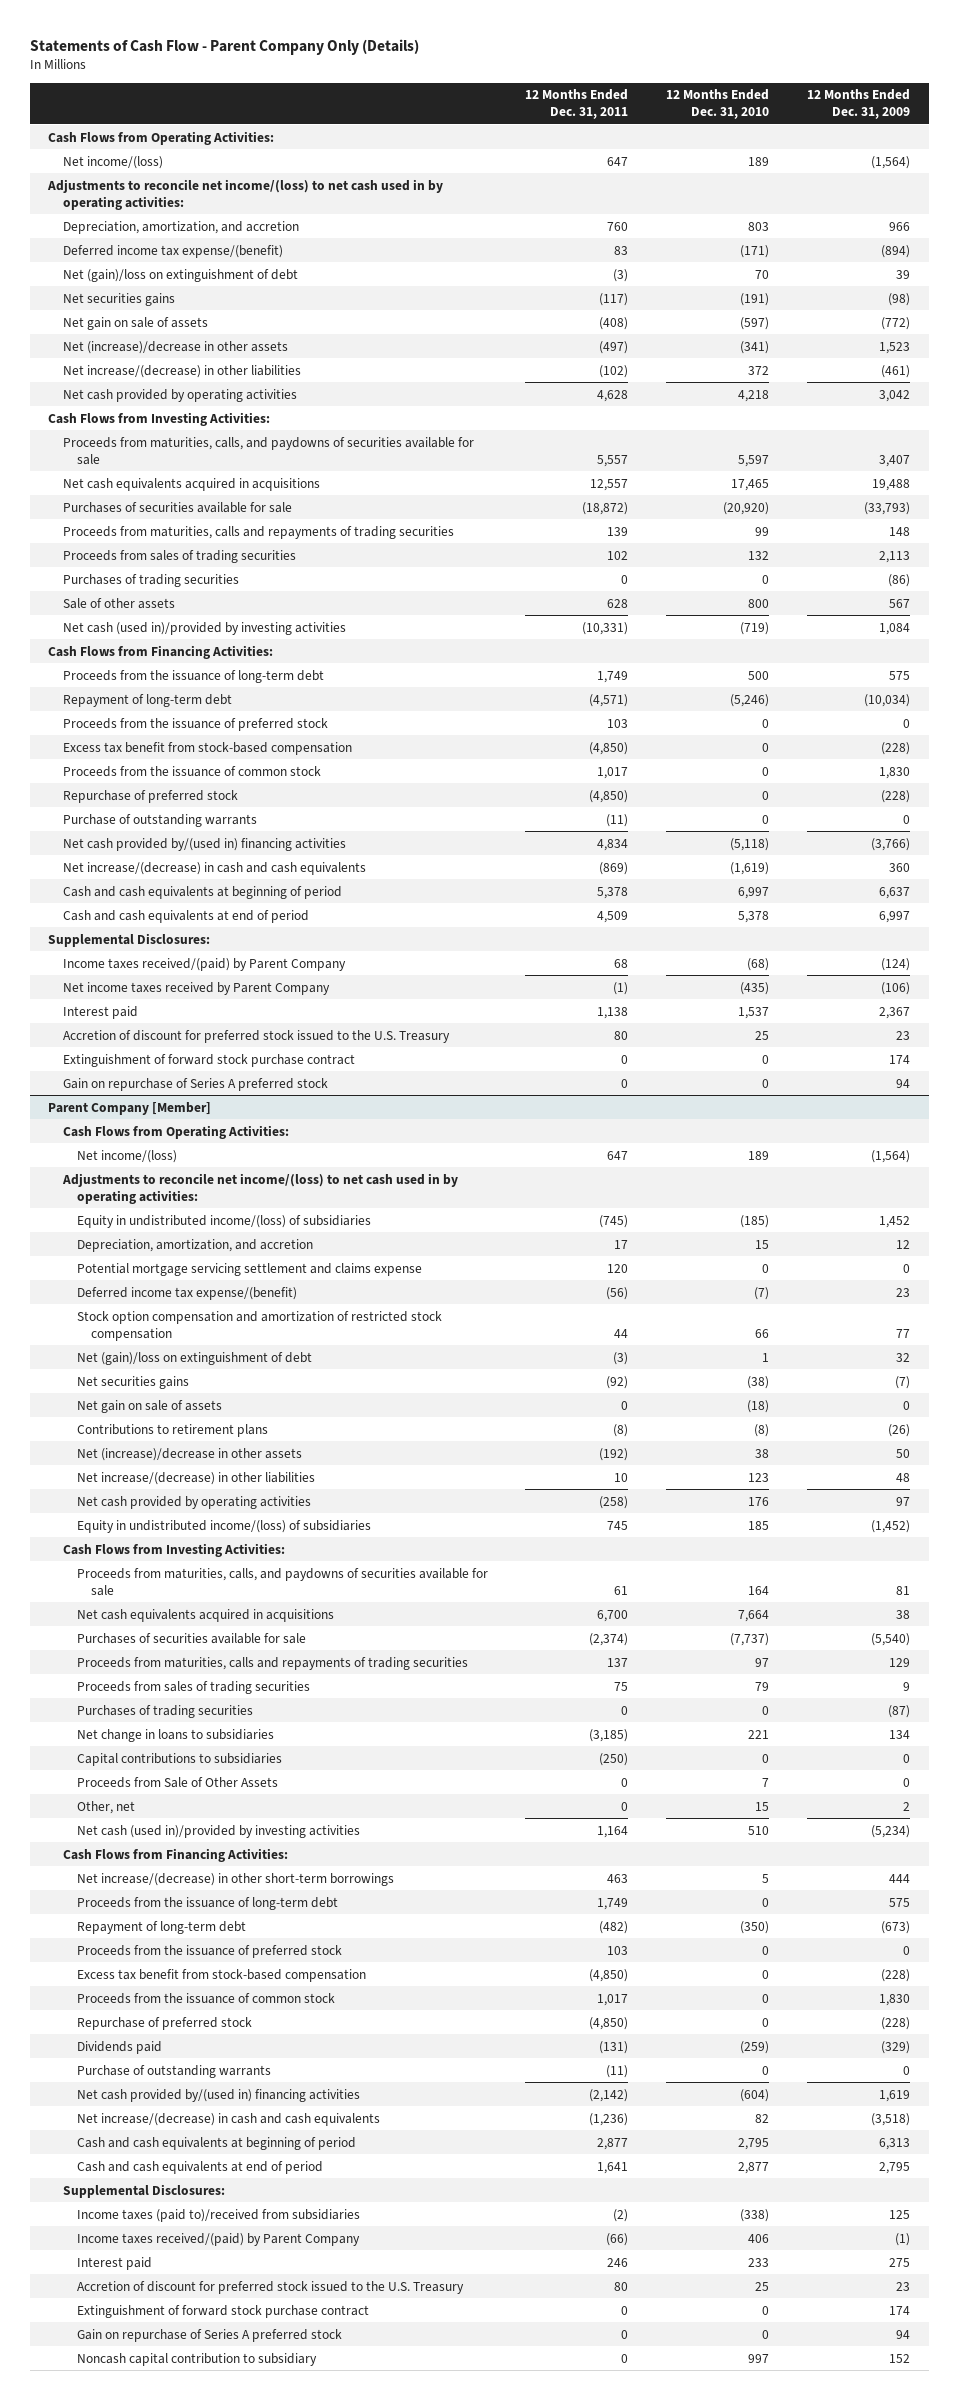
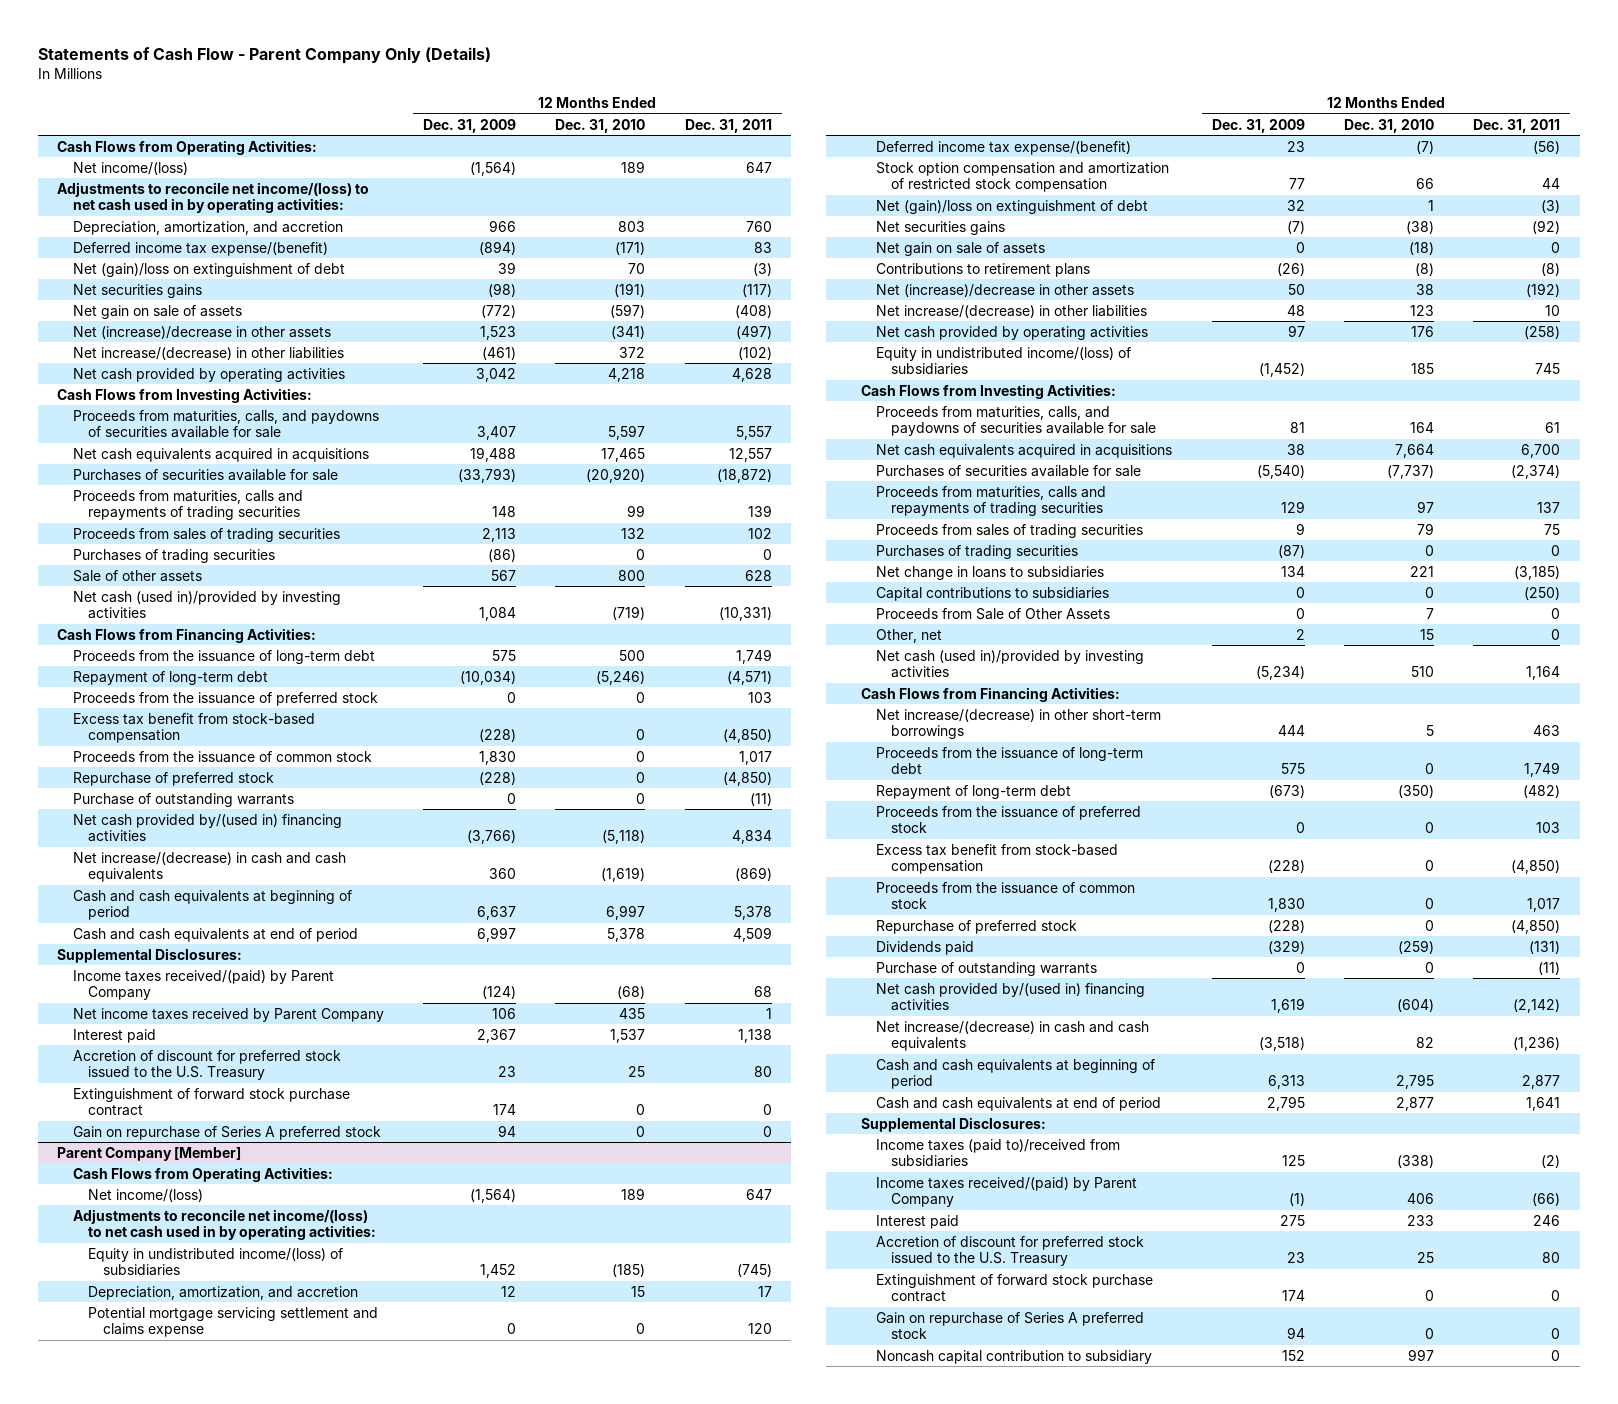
- | 12 Months Ended Dec. 31, 2011 | 12 Months Ended Dec. 31, 2010 | 12 Months Ended Dec. 31, 2009
+ | 12 Months Ended Dec. 31, 2009 | 12 Months Ended Dec. 31, 2010 | 12 Months Ended Dec. 31, 2011
- Net income taxes received by Parent Company | (1) | (435) | (106)
+ Net income taxes received by Parent Company | 106 | 435 | 1

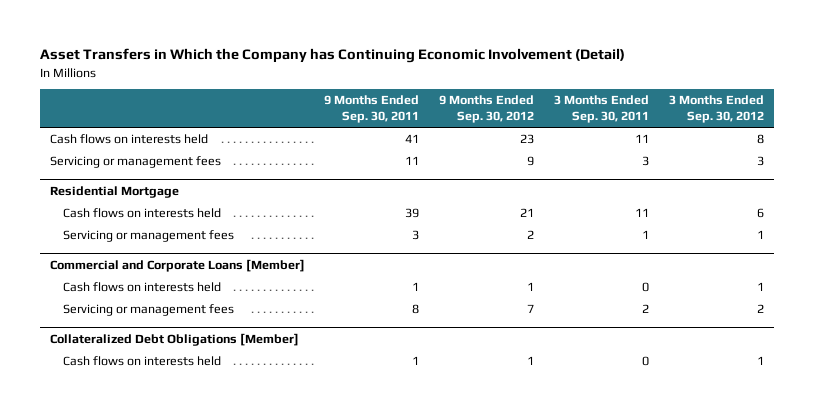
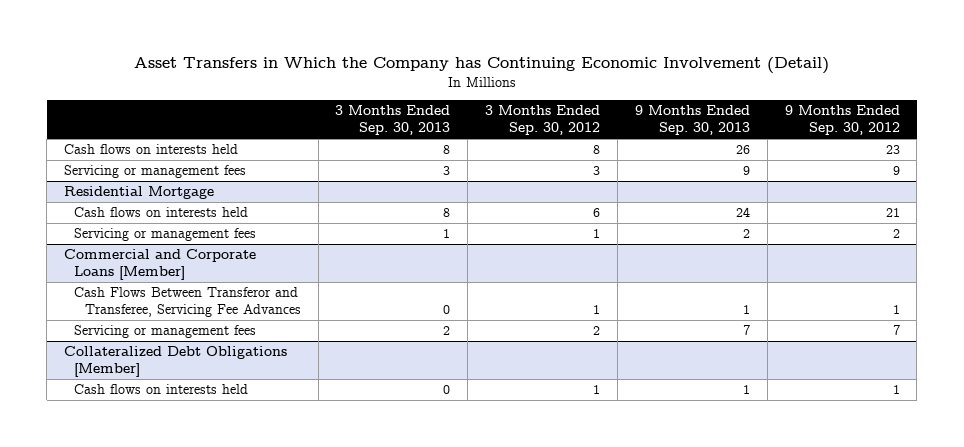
- | 9 Months Ended Sep. 30, 2011 | 9 Months Ended Sep. 30, 2012 | 3 Months Ended Sep. 30, 2011 | 3 Months Ended Sep. 30, 2012
+ | 3 Months Ended Sep. 30, 2013 | 3 Months Ended Sep. 30, 2012 | 9 Months Ended Sep. 30, 2013 | 9 Months Ended Sep. 30, 2012
@ Commercial and Corporate Loans [Member]
- Cash flows on interests held | 1 | 1 | 0 | 1
+ Cash Flows Between Transferor and Transferee, Servicing Fee Advances | 0 | 1 | 1 | 1

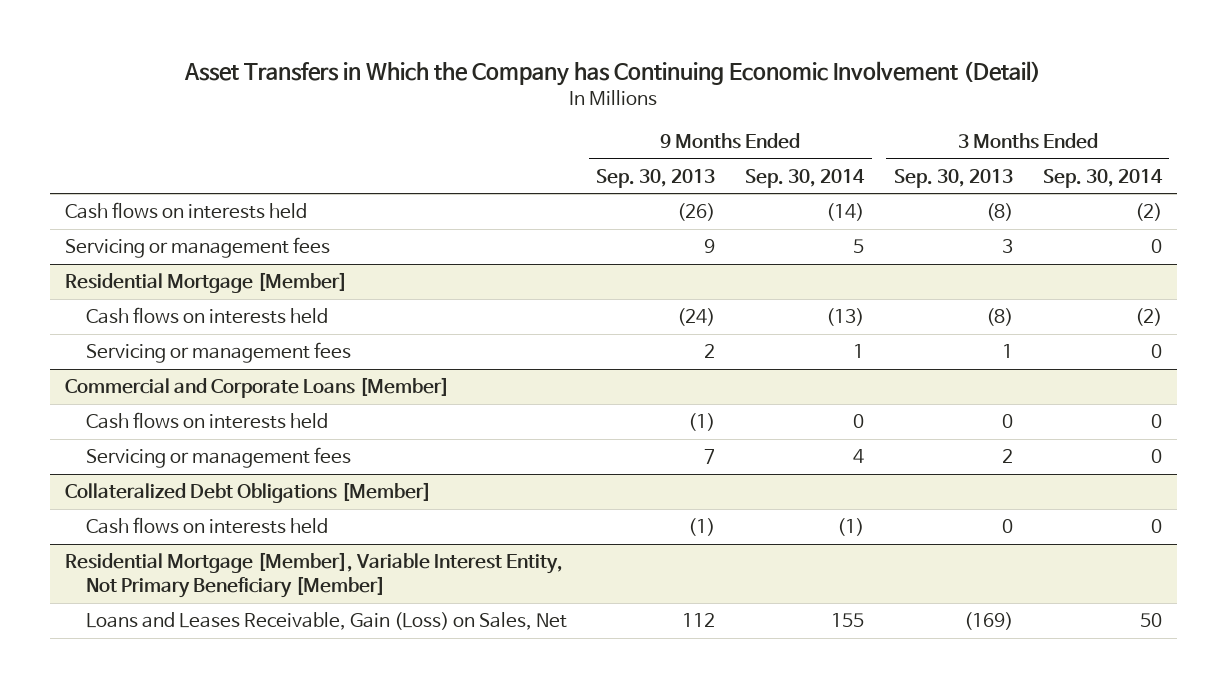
- | 3 Months Ended Sep. 30, 2013 | 3 Months Ended Sep. 30, 2012 | 9 Months Ended Sep. 30, 2013 | 9 Months Ended Sep. 30, 2012
+ | 9 Months Ended Sep. 30, 2013 | 9 Months Ended Sep. 30, 2014 | 3 Months Ended Sep. 30, 2013 | 3 Months Ended Sep. 30, 2014
- Cash flows on interests held | 8 | 8 | 26 | 23
+ Cash flows on interests held | (26) | (14) | (8) | (2)
- Residential Mortgage
- Cash flows on interests held | 8 | 6 | 24 | 21
+ Residential Mortgage [Member]
+ Cash flows on interests held | (24) | (13) | (8) | (2)
@ Commercial and Corporate Loans [Member]
- Cash Flows Between Transferor and Transferee, Servicing Fee Advances | 0 | 1 | 1 | 1
+ Cash flows on interests held | (1) | 0 | 0 | 0
@ Collateralized Debt Obligations [Member]
- Cash flows on interests held | 0 | 1 | 1 | 1
+ Cash flows on interests held | (1) | (1) | 0 | 0
+ Residential Mortgage [Member], Variable Interest Entity, Not Primary Beneficiary [Member]
+ Loans and Leases Receivable, Gain (Loss) on Sales, Net | 112 | 155 | (169) | 50

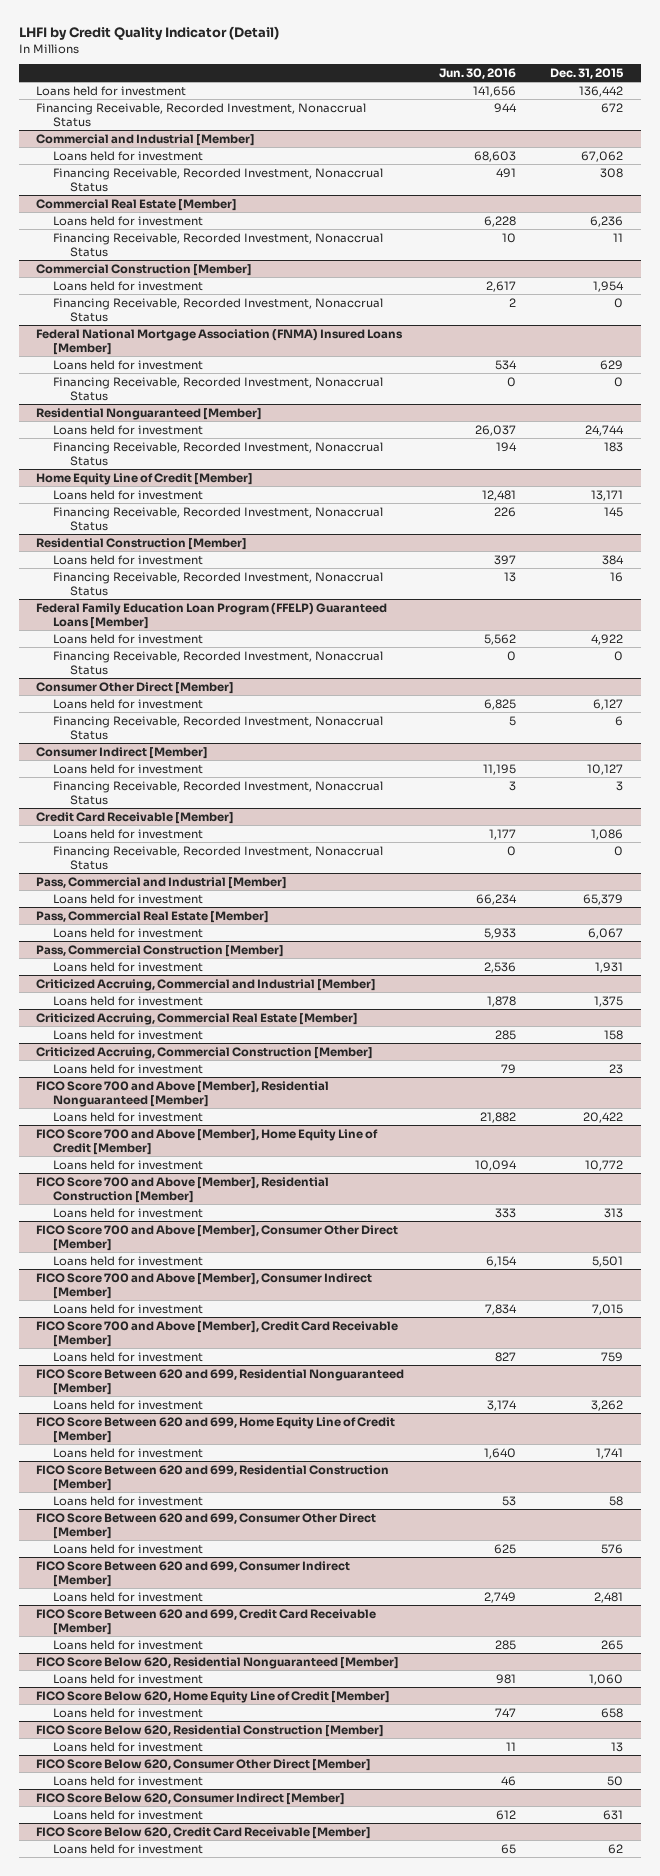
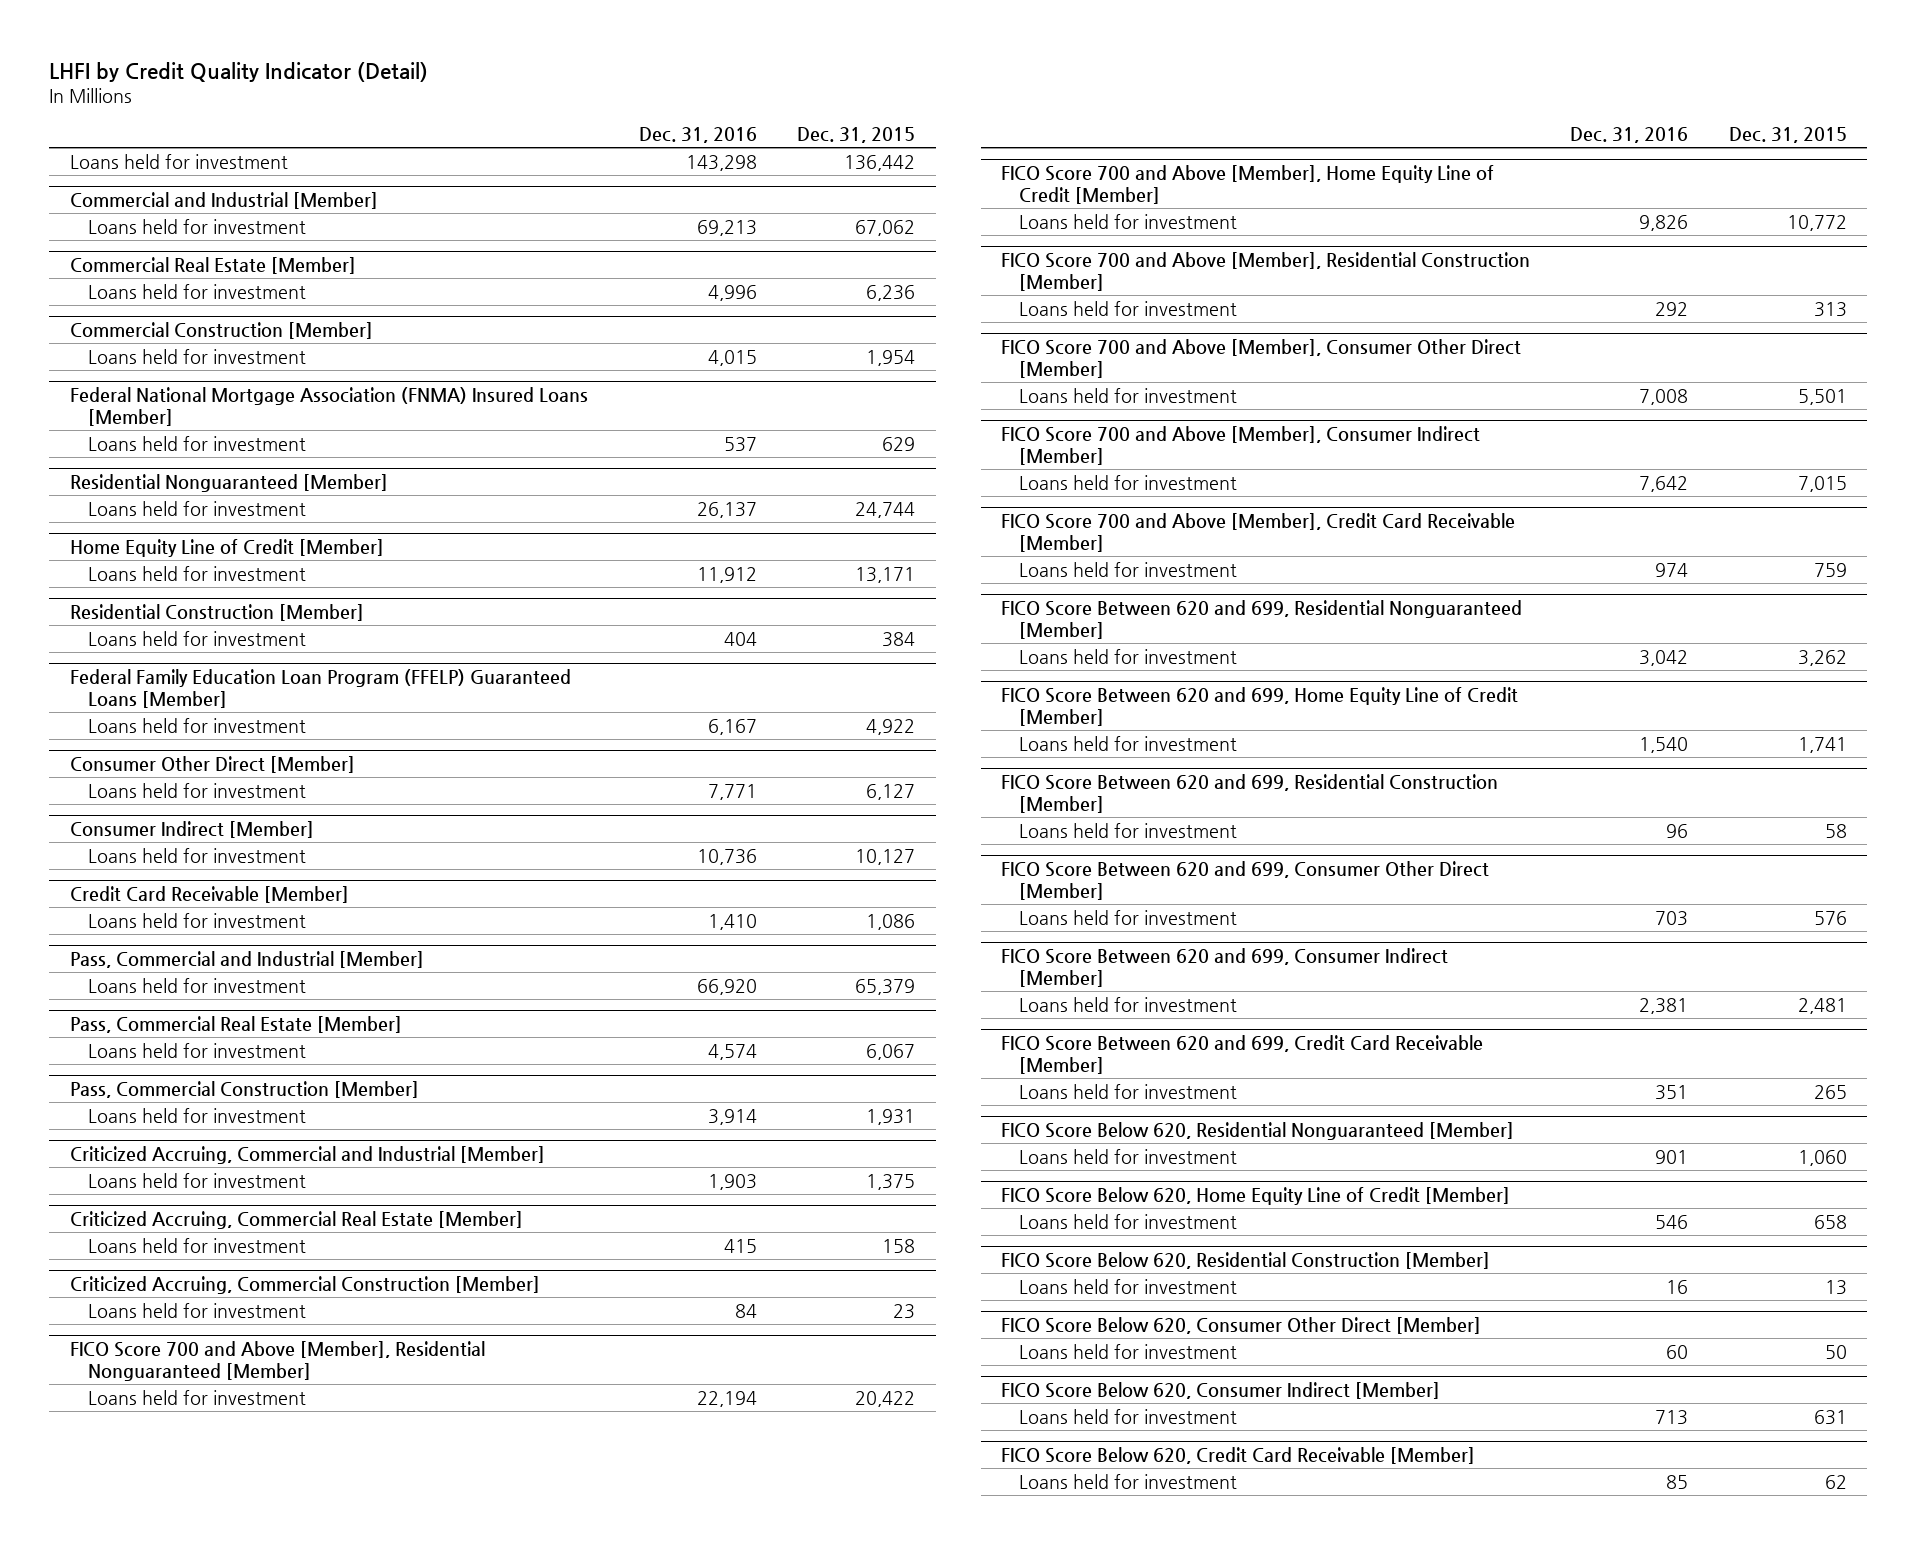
- | Jun. 30, 2016 | Dec. 31, 2015
+ | Dec. 31, 2016 | Dec. 31, 2015
- Financing Receivable, Recorded Investment, Nonaccrual Status | 944 | 672
@ Commercial and Industrial [Member]
- Financing Receivable, Recorded Investment, Nonaccrual Status | 491 | 308
@ Commercial Real Estate [Member]
- Financing Receivable, Recorded Investment, Nonaccrual Status | 10 | 11
@ Commercial Construction [Member]
- Financing Receivable, Recorded Investment, Nonaccrual Status | 2 | 0
@ Federal National Mortgage Association (FNMA) Insured Loans [Member]
- Financing Receivable, Recorded Investment, Nonaccrual Status | 0 | 0
@ Residential Nonguaranteed [Member]
- Financing Receivable, Recorded Investment, Nonaccrual Status | 194 | 183
@ Home Equity Line of Credit [Member]
- Financing Receivable, Recorded Investment, Nonaccrual Status | 226 | 145
@ Residential Construction [Member]
- Financing Receivable, Recorded Investment, Nonaccrual Status | 13 | 16
@ Federal Family Education Loan Program (FFELP) Guaranteed Loans [Member]
- Financing Receivable, Recorded Investment, Nonaccrual Status | 0 | 0
@ Consumer Other Direct [Member]
- Financing Receivable, Recorded Investment, Nonaccrual Status | 5 | 6
@ Consumer Indirect [Member]
- Financing Receivable, Recorded Investment, Nonaccrual Status | 3 | 3
@ Credit Card Receivable [Member]
- Financing Receivable, Recorded Investment, Nonaccrual Status | 0 | 0

